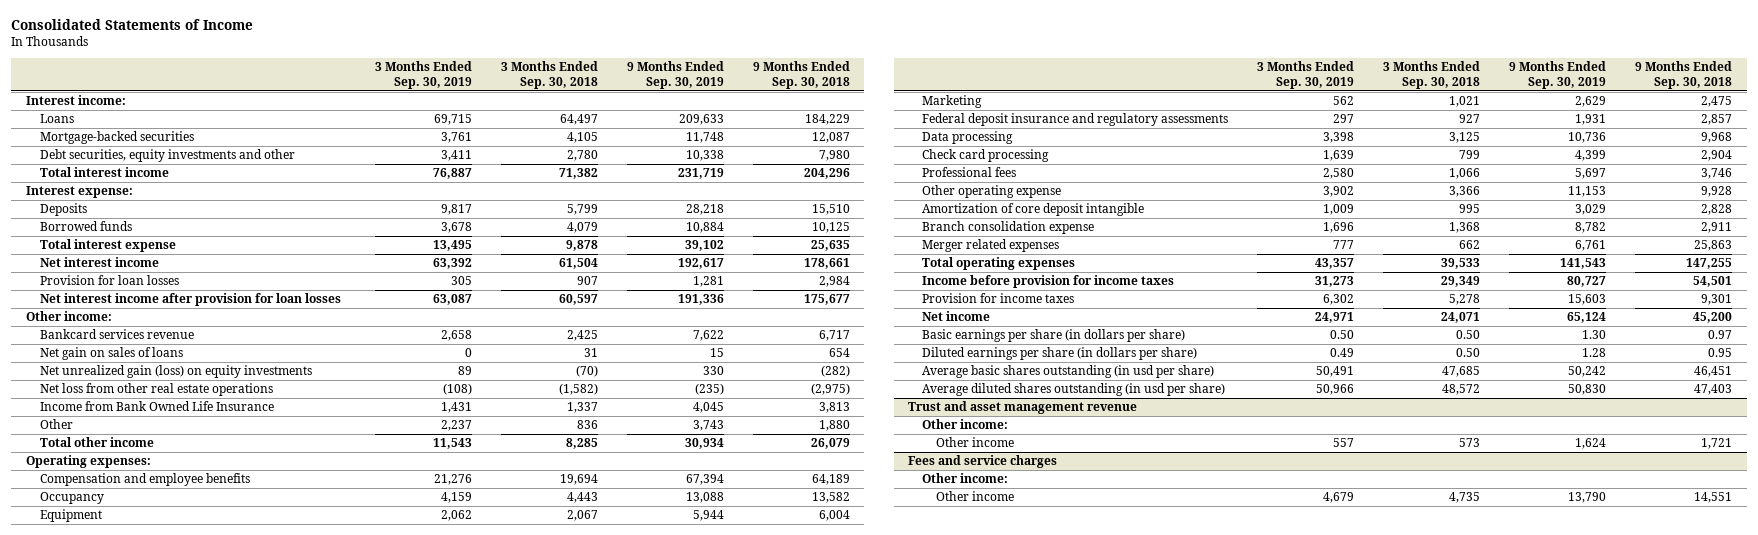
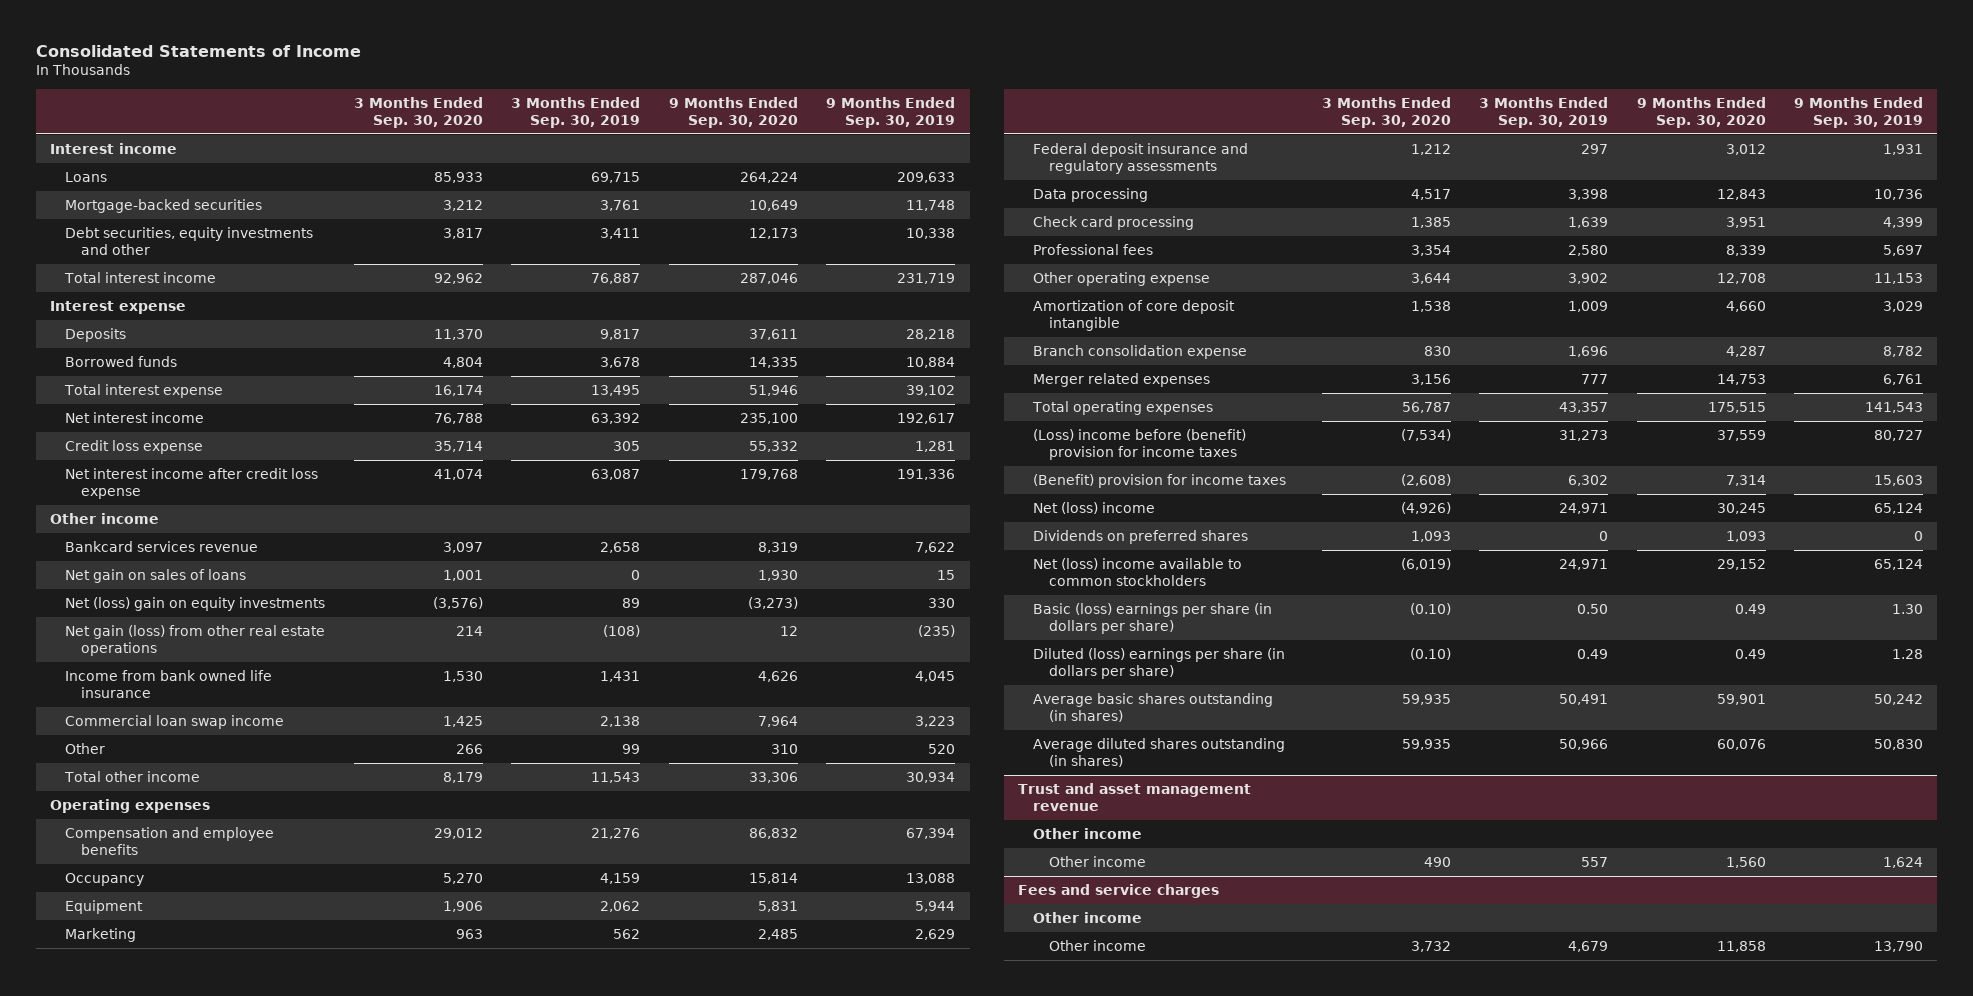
- | 3 Months Ended Sep. 30, 2019 | 3 Months Ended Sep. 30, 2018 | 9 Months Ended Sep. 30, 2019 | 9 Months Ended Sep. 30, 2018
+ | 3 Months Ended Sep. 30, 2020 | 3 Months Ended Sep. 30, 2019 | 9 Months Ended Sep. 30, 2020 | 9 Months Ended Sep. 30, 2019
- Interest income:
+ Interest income
- Interest expense:
+ Interest expense
- Provision for loan losses | 305 | 907 | 1,281 | 2,984
- Net interest income after provision for loan losses | 63,087 | 60,597 | 191,336 | 175,677
- Other income:
+ Credit loss expense | 35,714 | 305 | 55,332 | 1,281
+ Net interest income after credit loss expense | 41,074 | 63,087 | 179,768 | 191,336
+ Other income
- Net unrealized gain (loss) on equity investments | 89 | (70) | 330 | (282)
- Net loss from other real estate operations | (108) | (1,582) | (235) | (2,975)
- Income from Bank Owned Life Insurance | 1,431 | 1,337 | 4,045 | 3,813
- Other | 2,237 | 836 | 3,743 | 1,880
+ Net (loss) gain on equity investments | (3,576) | 89 | (3,273) | 330
+ Net gain (loss) from other real estate operations | 214 | (108) | 12 | (235)
+ Income from bank owned life insurance | 1,530 | 1,431 | 4,626 | 4,045
+ Commercial loan swap income | 1,425 | 2,138 | 7,964 | 3,223
+ Other | 266 | 99 | 310 | 520
- Operating expenses:
+ Operating expenses
- Income before provision for income taxes | 31,273 | 29,349 | 80,727 | 54,501
- Provision for income taxes | 6,302 | 5,278 | 15,603 | 9,301
- Net income | 24,971 | 24,071 | 65,124 | 45,200
- Basic earnings per share (in dollars per share) | 0.50 | 0.50 | 1.30 | 0.97
- Diluted earnings per share (in dollars per share) | 0.49 | 0.50 | 1.28 | 0.95
- Average basic shares outstanding (in usd per share) | 50,491 | 47,685 | 50,242 | 46,451
- Average diluted shares outstanding (in usd per share) | 50,966 | 48,572 | 50,830 | 47,403
+ (Loss) income before (benefit) provision for income taxes | (7,534) | 31,273 | 37,559 | 80,727
+ (Benefit) provision for income taxes | (2,608) | 6,302 | 7,314 | 15,603
+ Net (loss) income | (4,926) | 24,971 | 30,245 | 65,124
+ Dividends on preferred shares | 1,093 | 0 | 1,093 | 0
+ Net (loss) income available to common stockholders | (6,019) | 24,971 | 29,152 | 65,124
+ Basic (loss) earnings per share (in dollars per share) | (0.10) | 0.50 | 0.49 | 1.30
+ Diluted (loss) earnings per share (in dollars per share) | (0.10) | 0.49 | 0.49 | 1.28
+ Average basic shares outstanding (in shares) | 59,935 | 50,491 | 59,901 | 50,242
+ Average diluted shares outstanding (in shares) | 59,935 | 50,966 | 60,076 | 50,830
@ Trust and asset management revenue
- Other income:
+ Other income
@ Fees and service charges
- Other income:
+ Other income

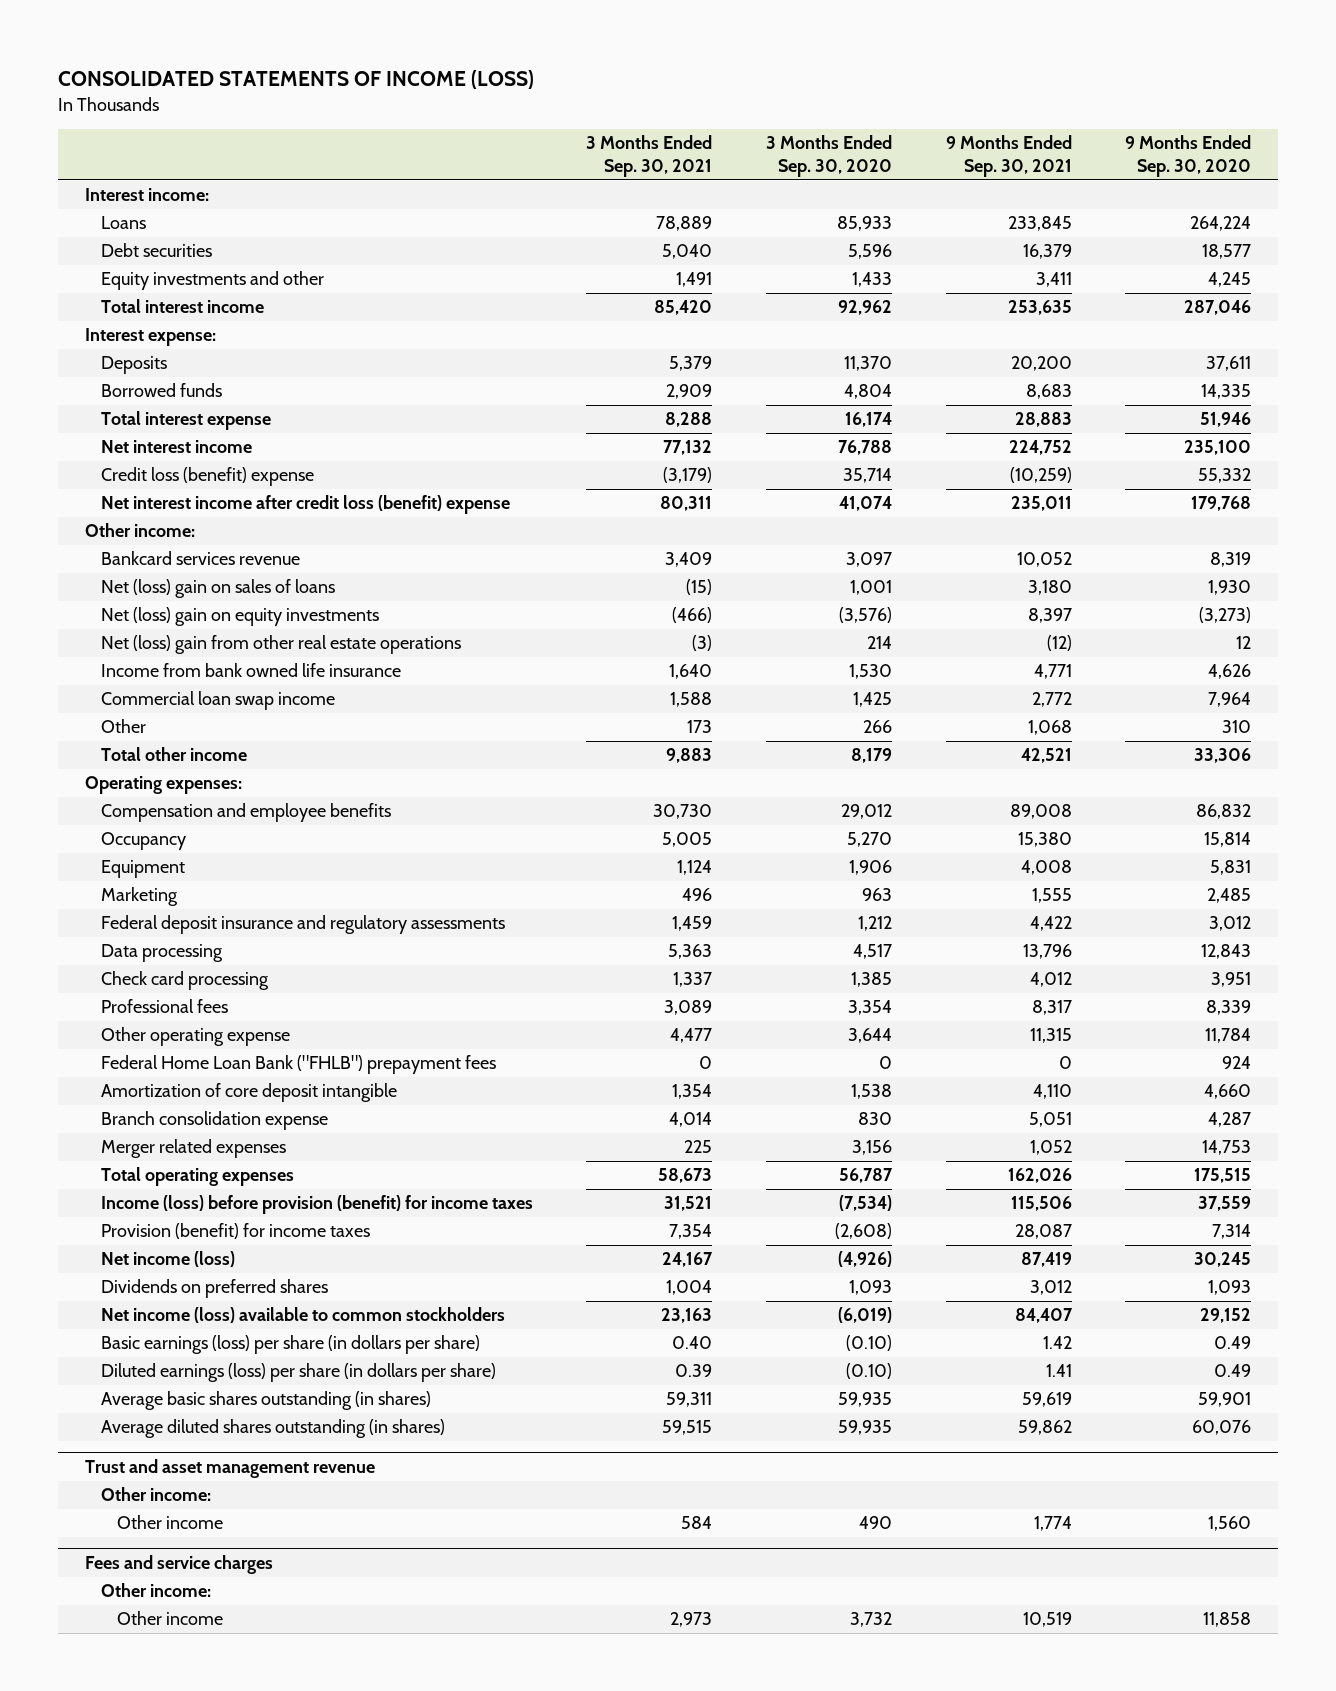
- Consolidated Statements of Income
+ CONSOLIDATED STATEMENTS OF INCOME (LOSS)
- | 3 Months Ended Sep. 30, 2020 | 3 Months Ended Sep. 30, 2019 | 9 Months Ended Sep. 30, 2020 | 9 Months Ended Sep. 30, 2019
+ | 3 Months Ended Sep. 30, 2021 | 3 Months Ended Sep. 30, 2020 | 9 Months Ended Sep. 30, 2021 | 9 Months Ended Sep. 30, 2020
- Interest income
+ Interest income:
- Mortgage-backed securities | 3,212 | 3,761 | 10,649 | 11,748
- Debt securities, equity investments and other | 3,817 | 3,411 | 12,173 | 10,338
+ Debt securities | 5,040 | 5,596 | 16,379 | 18,577
+ Equity investments and other | 1,491 | 1,433 | 3,411 | 4,245
- Interest expense
+ Interest expense:
- Credit loss expense | 35,714 | 305 | 55,332 | 1,281
- Net interest income after credit loss expense | 41,074 | 63,087 | 179,768 | 191,336
- Other income
+ Credit loss (benefit) expense | (3,179) | 35,714 | (10,259) | 55,332
+ Net interest income after credit loss (benefit) expense | 80,311 | 41,074 | 235,011 | 179,768
+ Other income:
- Net gain on sales of loans | 1,001 | 0 | 1,930 | 15
+ Net (loss) gain on sales of loans | (15) | 1,001 | 3,180 | 1,930
- Net gain (loss) from other real estate operations | 214 | (108) | 12 | (235)
+ Net (loss) gain from other real estate operations | (3) | 214 | (12) | 12
- Operating expenses
+ Operating expenses:
- Other operating expense | 3,644 | 3,902 | 12,708 | 11,153
+ Other operating expense | 4,477 | 3,644 | 11,315 | 11,784
+ Federal Home Loan Bank ("FHLB") prepayment fees | 0 | 0 | 0 | 924
- (Loss) income before (benefit) provision for income taxes | (7,534) | 31,273 | 37,559 | 80,727
- (Benefit) provision for income taxes | (2,608) | 6,302 | 7,314 | 15,603
- Net (loss) income | (4,926) | 24,971 | 30,245 | 65,124
+ Income (loss) before provision (benefit) for income taxes | 31,521 | (7,534) | 115,506 | 37,559
+ Provision (benefit) for income taxes | 7,354 | (2,608) | 28,087 | 7,314
+ Net income (loss) | 24,167 | (4,926) | 87,419 | 30,245
- Net (loss) income available to common stockholders | (6,019) | 24,971 | 29,152 | 65,124
- Basic (loss) earnings per share (in dollars per share) | (0.10) | 0.50 | 0.49 | 1.30
- Diluted (loss) earnings per share (in dollars per share) | (0.10) | 0.49 | 0.49 | 1.28
+ Net income (loss) available to common stockholders | 23,163 | (6,019) | 84,407 | 29,152
+ Basic earnings (loss) per share (in dollars per share) | 0.40 | (0.10) | 1.42 | 0.49
+ Diluted earnings (loss) per share (in dollars per share) | 0.39 | (0.10) | 1.41 | 0.49
@ Trust and asset management revenue
- Other income
+ Other income:
@ Fees and service charges
- Other income
+ Other income:

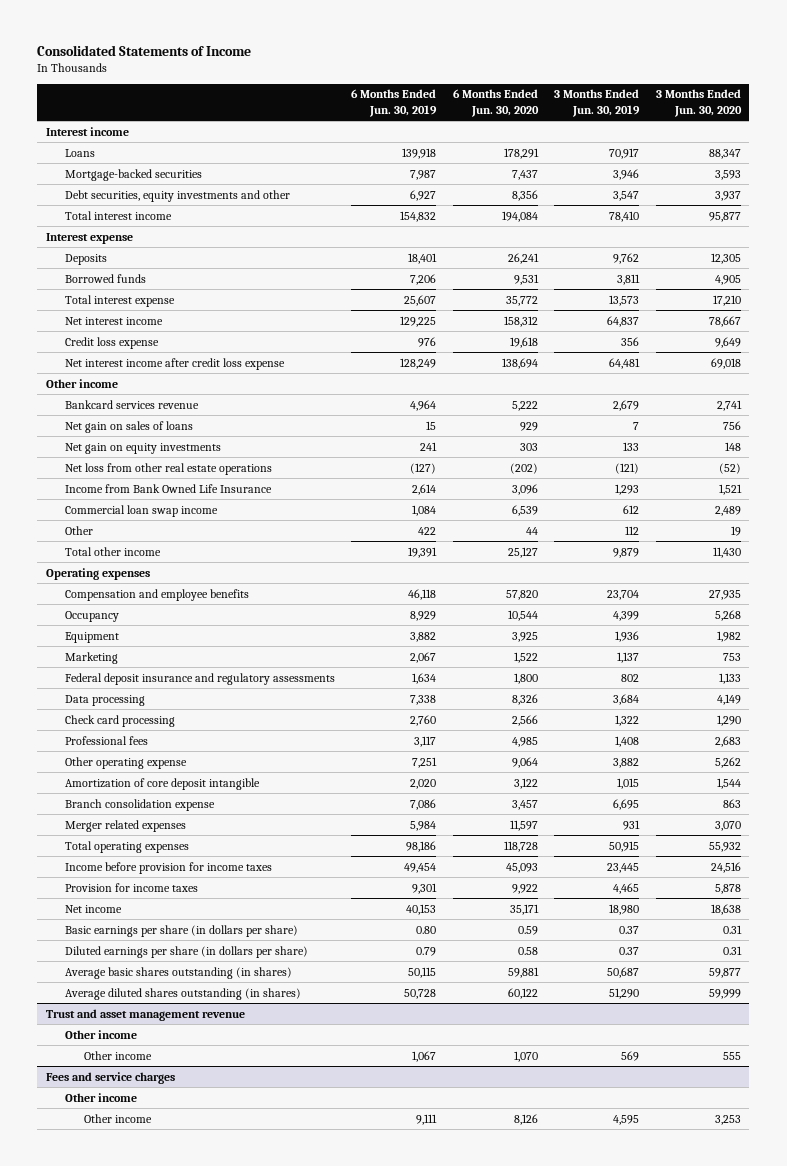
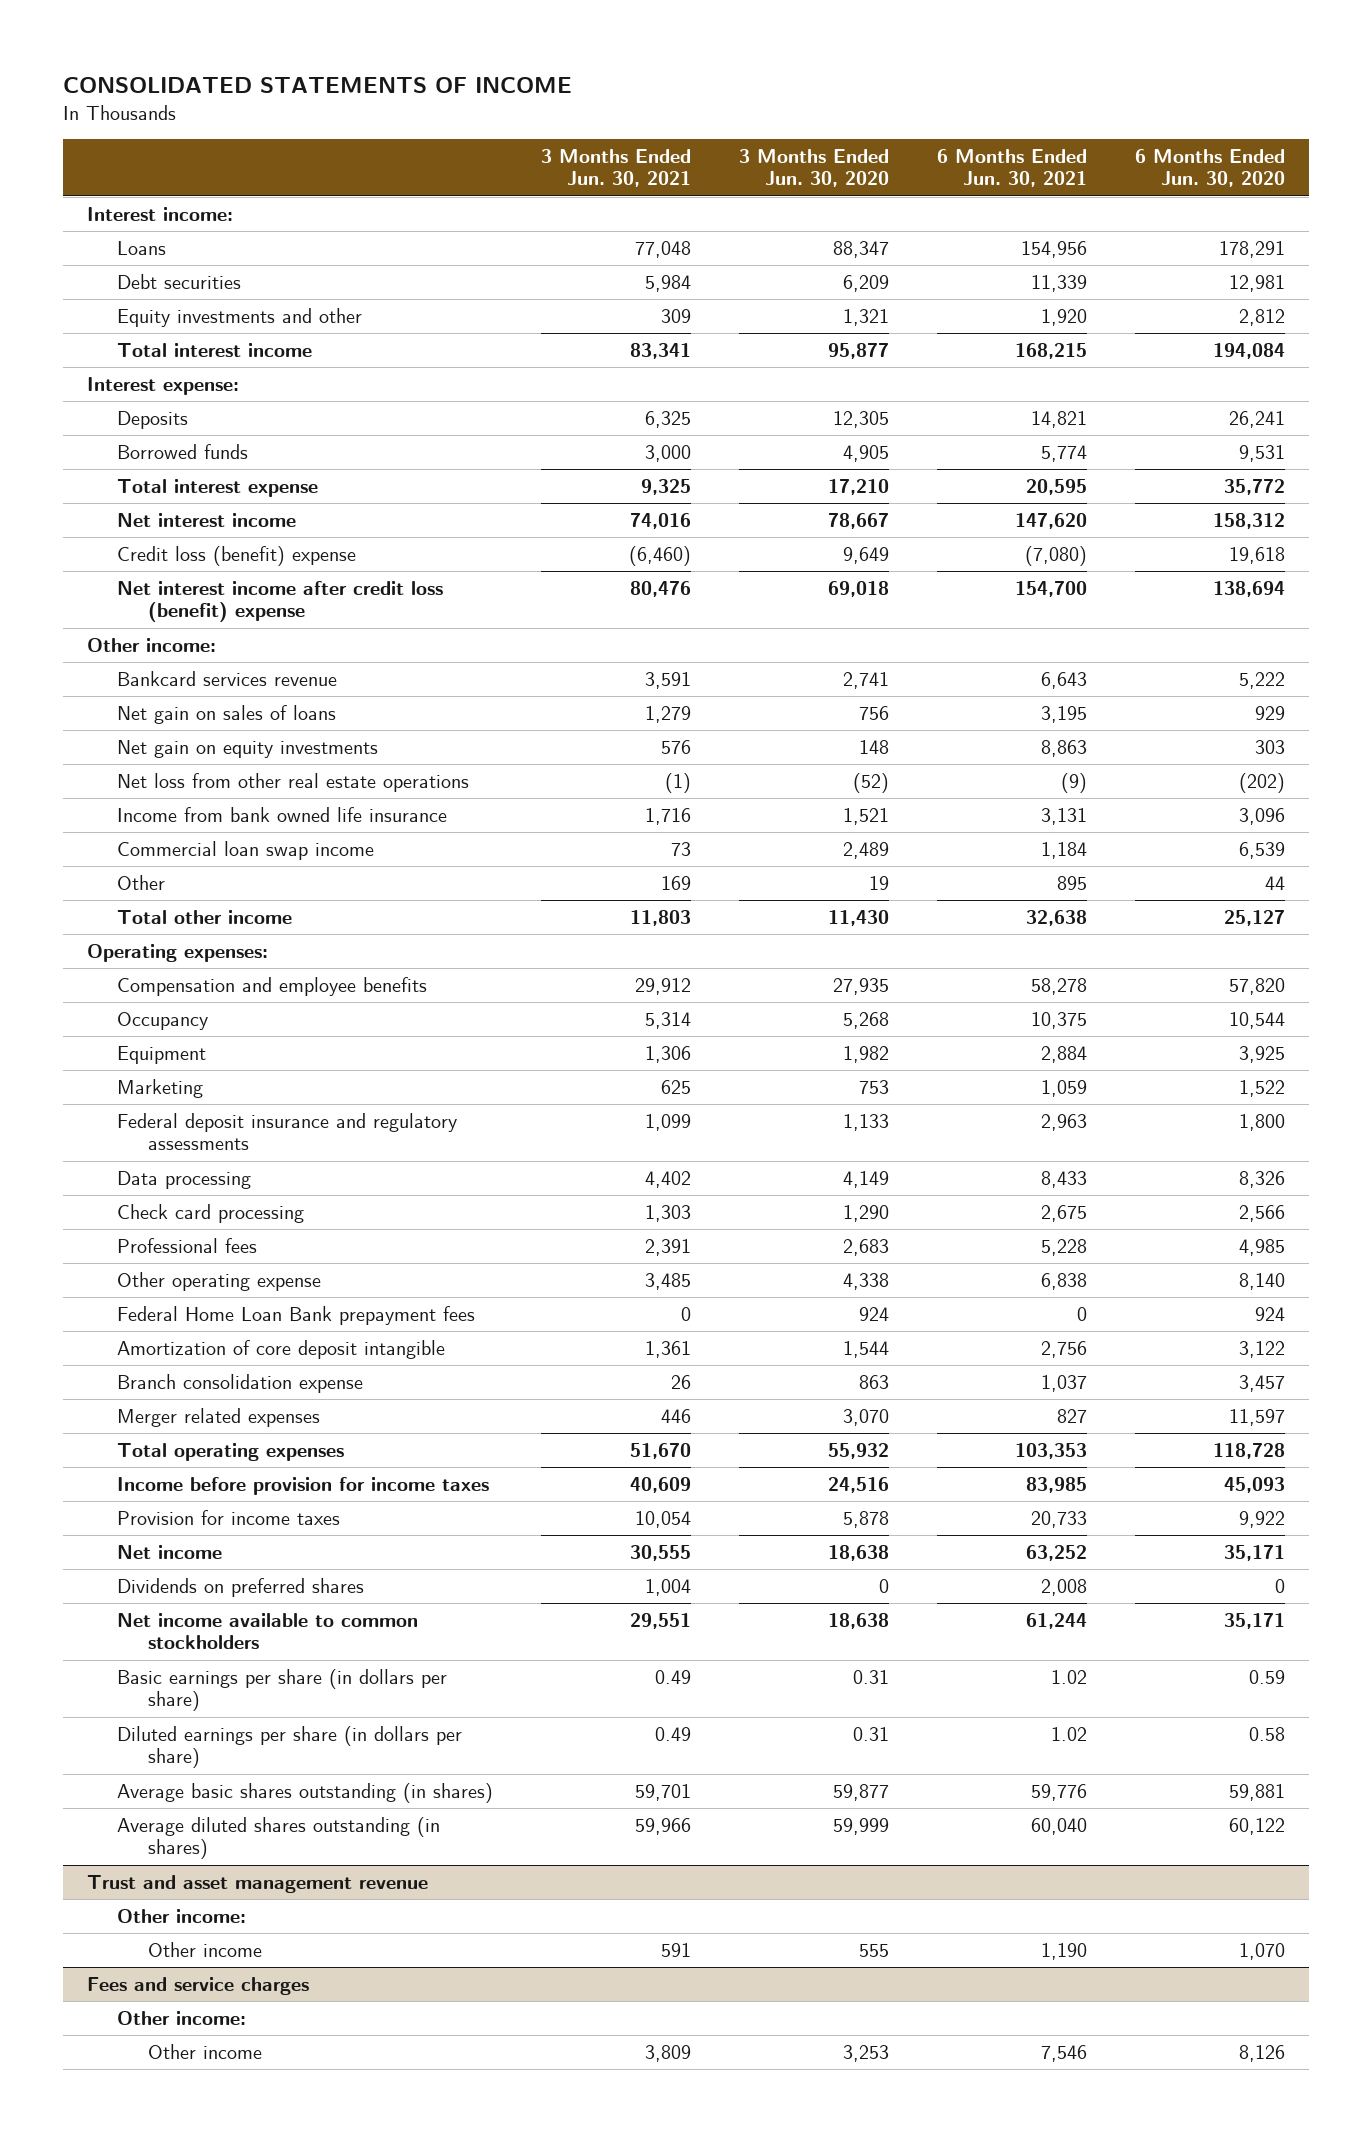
- Consolidated Statements of Income
+ CONSOLIDATED STATEMENTS OF INCOME
- | 6 Months Ended Jun. 30, 2019 | 6 Months Ended Jun. 30, 2020 | 3 Months Ended Jun. 30, 2019 | 3 Months Ended Jun. 30, 2020
+ | 3 Months Ended Jun. 30, 2021 | 3 Months Ended Jun. 30, 2020 | 6 Months Ended Jun. 30, 2021 | 6 Months Ended Jun. 30, 2020
- Interest income
+ Interest income:
- Mortgage-backed securities | 7,987 | 7,437 | 3,946 | 3,593
- Debt securities, equity investments and other | 6,927 | 8,356 | 3,547 | 3,937
+ Debt securities | 5,984 | 6,209 | 11,339 | 12,981
+ Equity investments and other | 309 | 1,321 | 1,920 | 2,812
- Interest expense
+ Interest expense:
- Credit loss expense | 976 | 19,618 | 356 | 9,649
- Net interest income after credit loss expense | 128,249 | 138,694 | 64,481 | 69,018
- Other income
+ Credit loss (benefit) expense | (6,460) | 9,649 | (7,080) | 19,618
+ Net interest income after credit loss (benefit) expense | 80,476 | 69,018 | 154,700 | 138,694
+ Other income:
- Income from Bank Owned Life Insurance | 2,614 | 3,096 | 1,293 | 1,521
+ Income from bank owned life insurance | 1,716 | 1,521 | 3,131 | 3,096
- Operating expenses
+ Operating expenses:
- Other operating expense | 7,251 | 9,064 | 3,882 | 5,262
+ Other operating expense | 3,485 | 4,338 | 6,838 | 8,140
+ Federal Home Loan Bank prepayment fees | 0 | 924 | 0 | 924
+ Dividends on preferred shares | 1,004 | 0 | 2,008 | 0
+ Net income available to common stockholders | 29,551 | 18,638 | 61,244 | 35,171
@ Trust and asset management revenue
- Other income
+ Other income:
@ Fees and service charges
- Other income
+ Other income:

